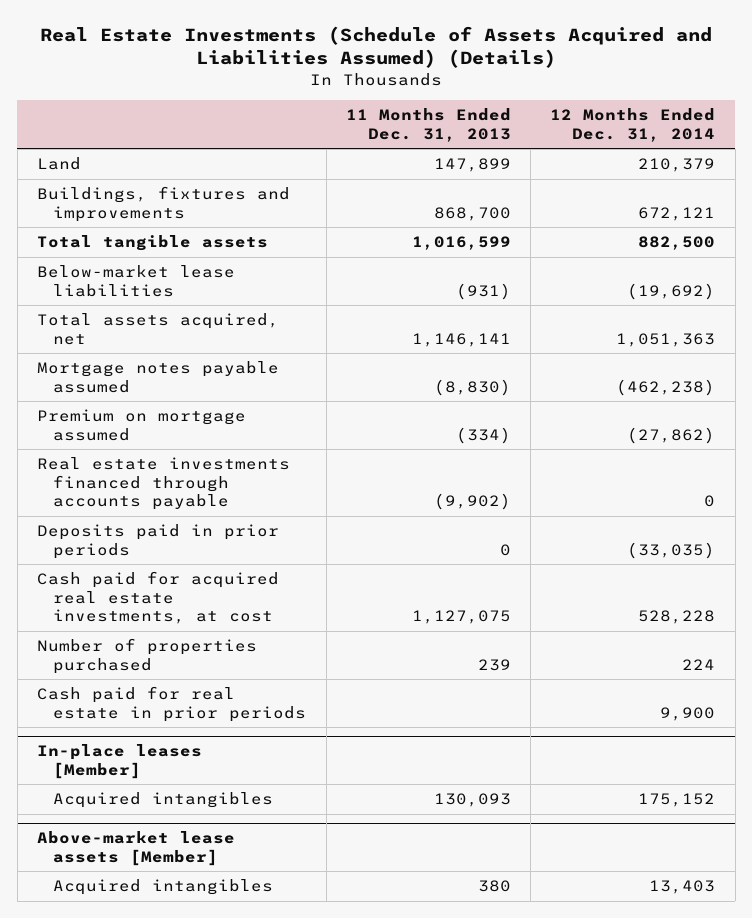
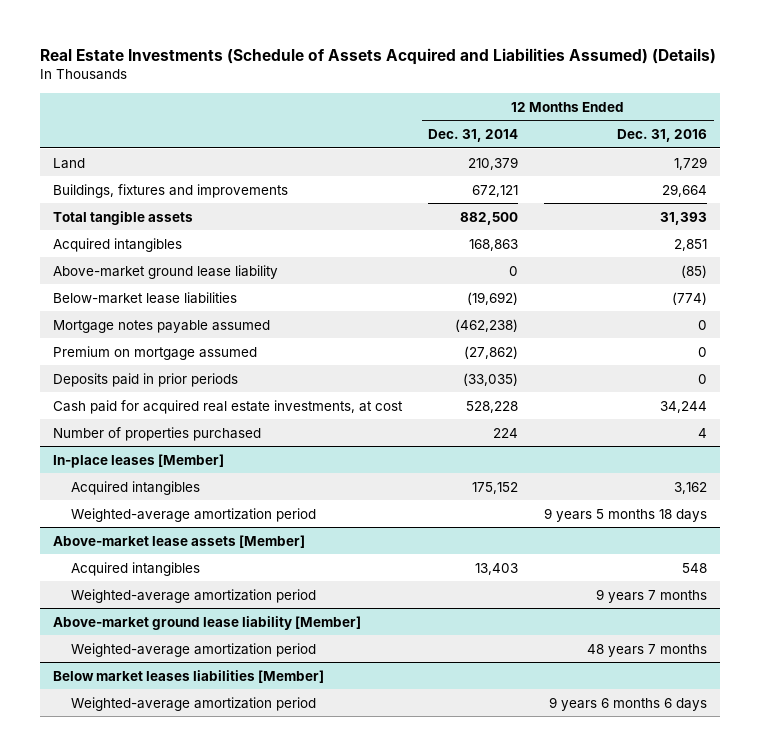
- | 11 Months Ended Dec. 31, 2013 | 12 Months Ended Dec. 31, 2014
+ | 12 Months Ended Dec. 31, 2014 | 12 Months Ended Dec. 31, 2016
+ Acquired intangibles | 168,863 | 2,851
+ Above-market ground lease liability | 0 | (85)
- Total assets acquired, net | 1,146,141 | 1,051,363
- Real estate investments financed through accounts payable | (9,902) | 0
- Cash paid for real estate in prior periods | | 9,900
@ In-place leases [Member]
+ Weighted-average amortization period | | 9 years 5 months 18 days
@ Above-market lease assets [Member]
+ Weighted-average amortization period | | 9 years 7 months
+ Above-market ground lease liability [Member]
+ Weighted-average amortization period | | 48 years 7 months
+ Below market leases liabilities [Member]
+ Weighted-average amortization period | | 9 years 6 months 6 days

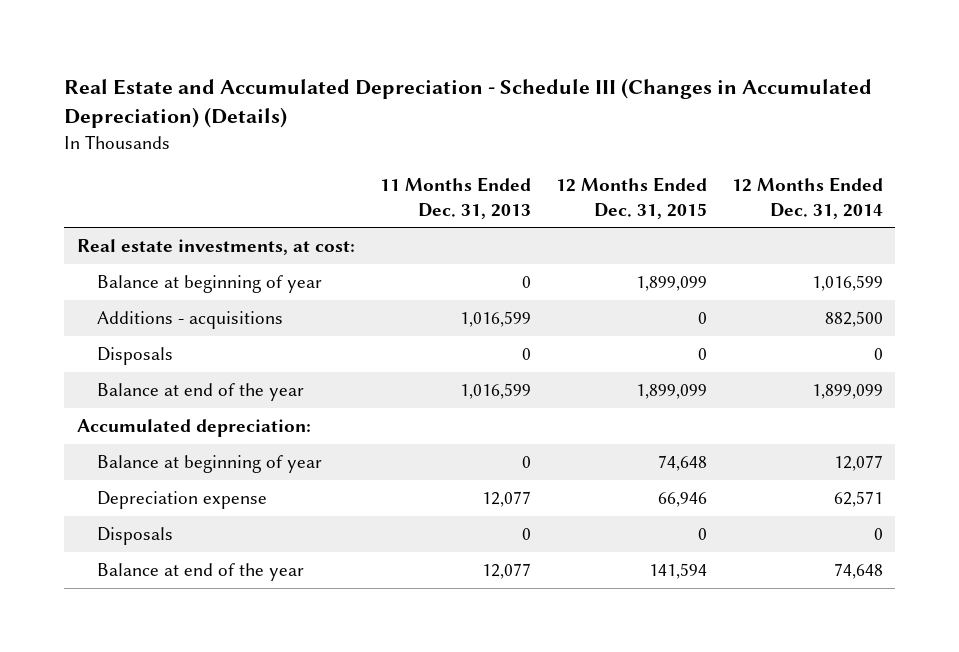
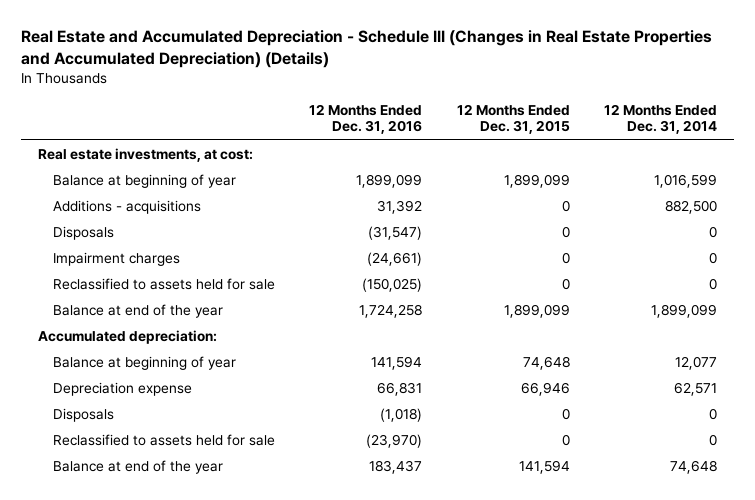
- Real Estate and Accumulated Depreciation - Schedule III (Changes in Accumulated Depreciation) (Details)
+ Real Estate and Accumulated Depreciation - Schedule III (Changes in Real Estate Properties and Accumulated Depreciation) (Details)
- | 11 Months Ended Dec. 31, 2013 | 12 Months Ended Dec. 31, 2015 | 12 Months Ended Dec. 31, 2014
+ | 12 Months Ended Dec. 31, 2016 | 12 Months Ended Dec. 31, 2015 | 12 Months Ended Dec. 31, 2014
+ Impairment charges | (24,661) | 0 | 0
+ Reclassified to assets held for sale | (150,025) | 0 | 0
+ Reclassified to assets held for sale | (23,970) | 0 | 0

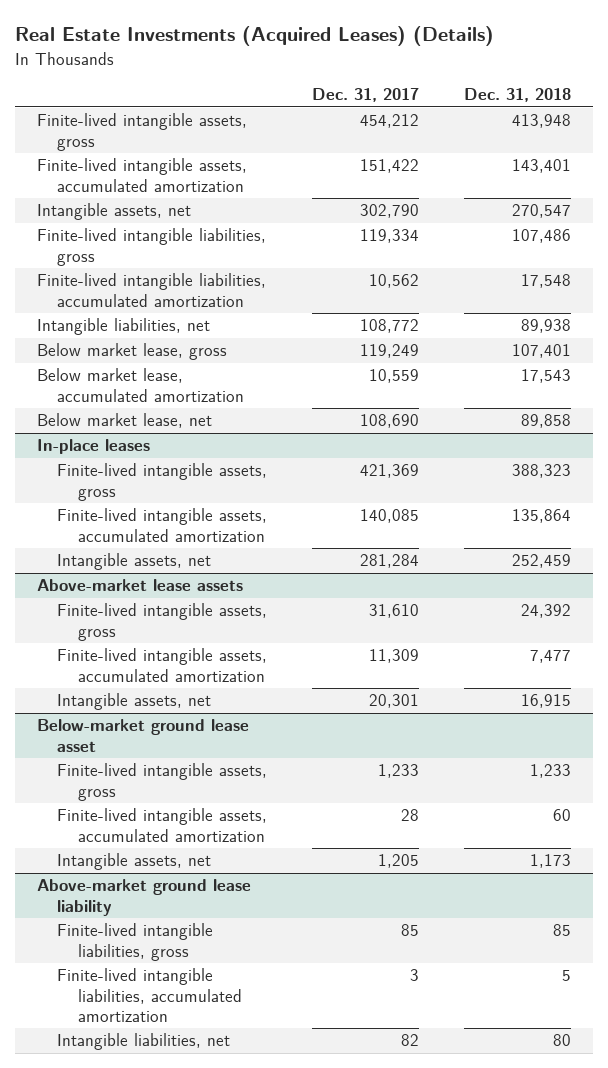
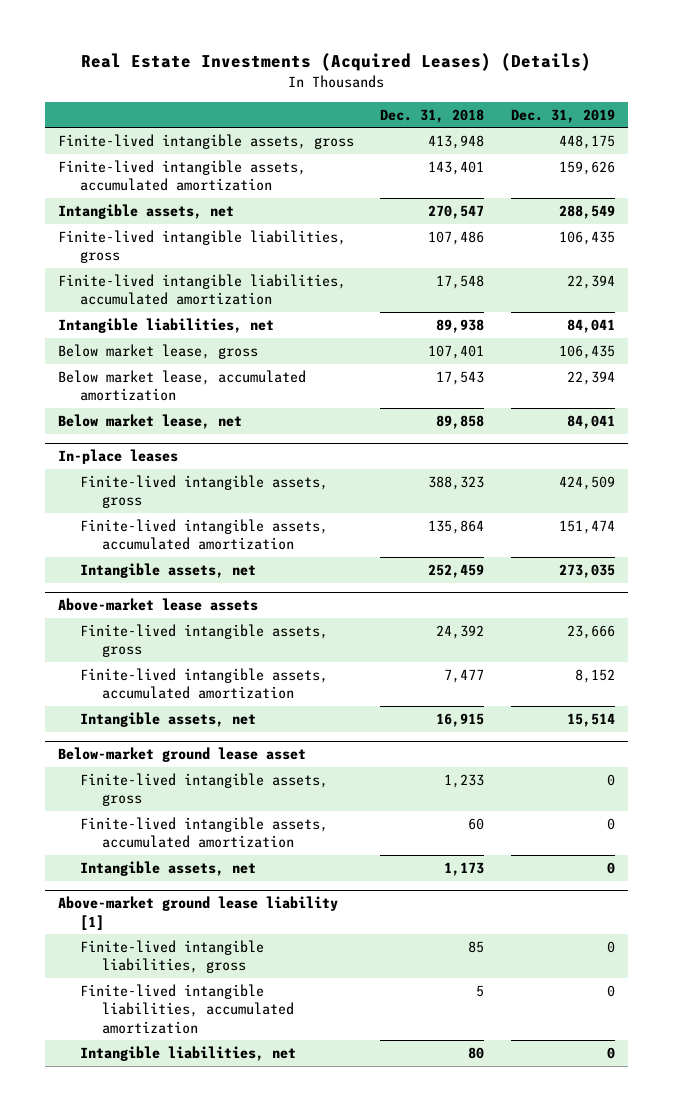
- | Dec. 31, 2017 | Dec. 31, 2018
+ | Dec. 31, 2018 | Dec. 31, 2019
- Above-market ground lease liability
+ Above-market ground lease liability [1]

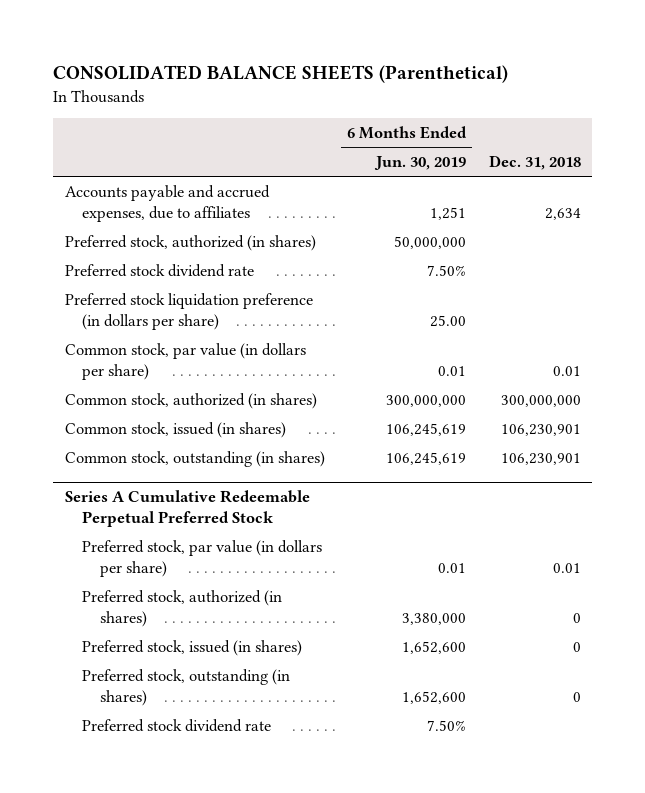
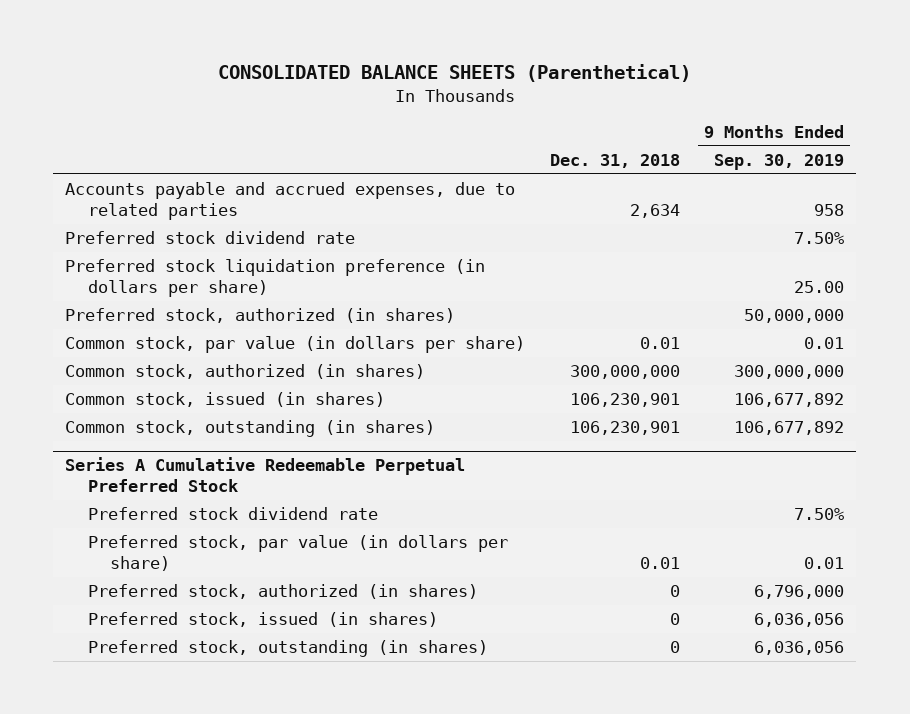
- | 6 Months Ended Jun. 30, 2019 | Dec. 31, 2018
+ | Dec. 31, 2018 | 9 Months Ended Sep. 30, 2019
- Accounts payable and accrued expenses, due to affiliates | 1,251 | 2,634
+ Accounts payable and accrued expenses, due to related parties | 2,634 | 958
moved down: Preferred stock, authorized (in shares) | | 50,000,000
@ Series A Cumulative Redeemable Perpetual Preferred Stock
moved up: Preferred stock dividend rate | | 7.50%

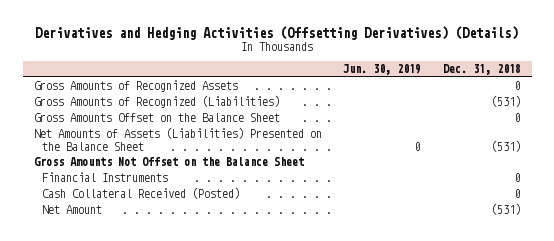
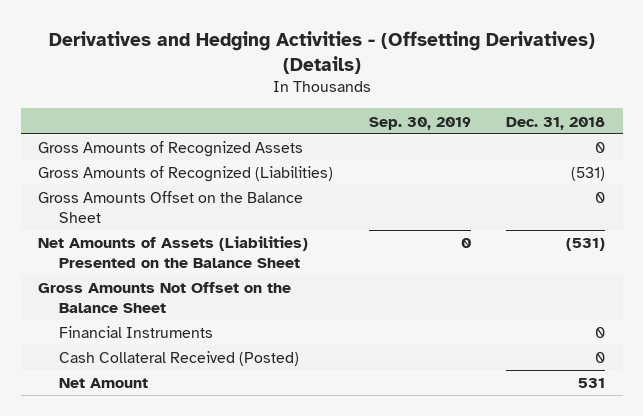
- Derivatives and Hedging Activities (Offsetting Derivatives) (Details)
+ Derivatives and Hedging Activities - (Offsetting Derivatives) (Details)
- | Jun. 30, 2019 | Dec. 31, 2018
+ | Sep. 30, 2019 | Dec. 31, 2018
- Net Amount | | (531)
+ Net Amount | | 531

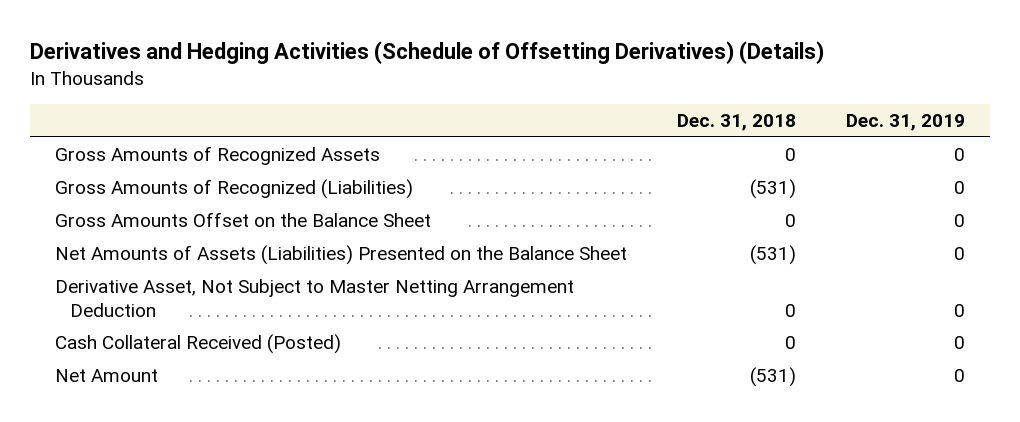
- Derivatives and Hedging Activities - (Offsetting Derivatives) (Details)
+ Derivatives and Hedging Activities (Schedule of Offsetting Derivatives) (Details)
- | Sep. 30, 2019 | Dec. 31, 2018
+ | Dec. 31, 2018 | Dec. 31, 2019
- Gross Amounts Not Offset on the Balance Sheet
- Financial Instruments | | 0
+ Derivative Asset, Not Subject to Master Netting Arrangement Deduction | 0 | 0
- Net Amount | | 531
+ Net Amount | (531) | 0

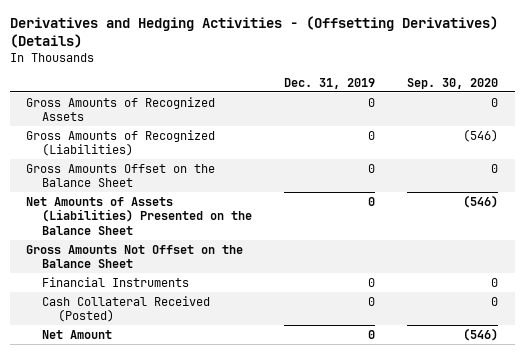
- Derivatives and Hedging Activities (Schedule of Offsetting Derivatives) (Details)
+ Derivatives and Hedging Activities - (Offsetting Derivatives) (Details)
- | Dec. 31, 2018 | Dec. 31, 2019
+ | Dec. 31, 2019 | Sep. 30, 2020
- Derivative Asset, Not Subject to Master Netting Arrangement Deduction | 0 | 0
+ Gross Amounts Not Offset on the Balance Sheet
+ Financial Instruments | 0 | 0

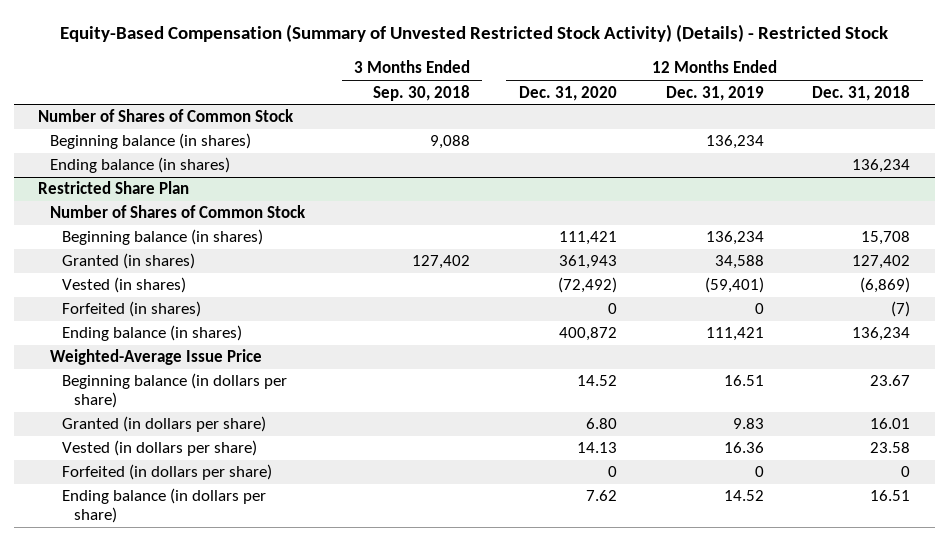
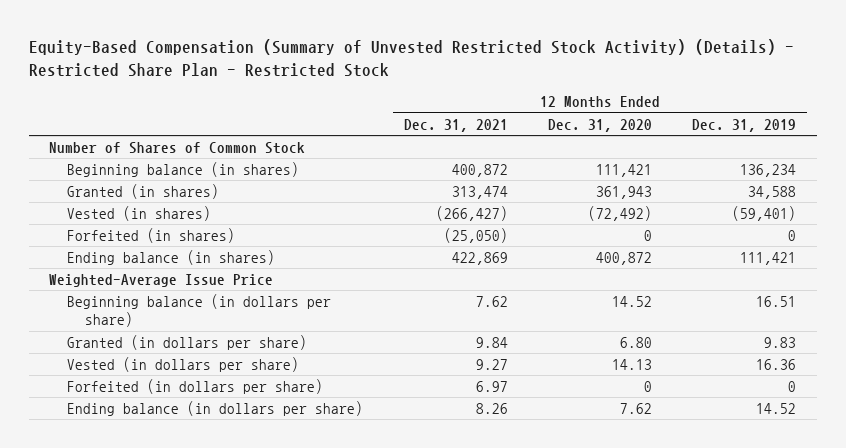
- Equity-Based Compensation (Summary of Unvested Restricted Stock Activity) (Details) - Restricted Stock
+ Equity-Based Compensation (Summary of Unvested Restricted Stock Activity) (Details) - Restricted Share Plan - Restricted Stock
- | 3 Months Ended Sep. 30, 2018 | 12 Months Ended Dec. 31, 2020 | 12 Months Ended Dec. 31, 2019 | 12 Months Ended Dec. 31, 2018
+ | 12 Months Ended Dec. 31, 2021 | 12 Months Ended Dec. 31, 2020 | 12 Months Ended Dec. 31, 2019
- Beginning balance (in shares) | 9,088 | | 136,234 |
- Ending balance (in shares) | | | | 136,234
- Restricted Share Plan
- Number of Shares of Common Stock

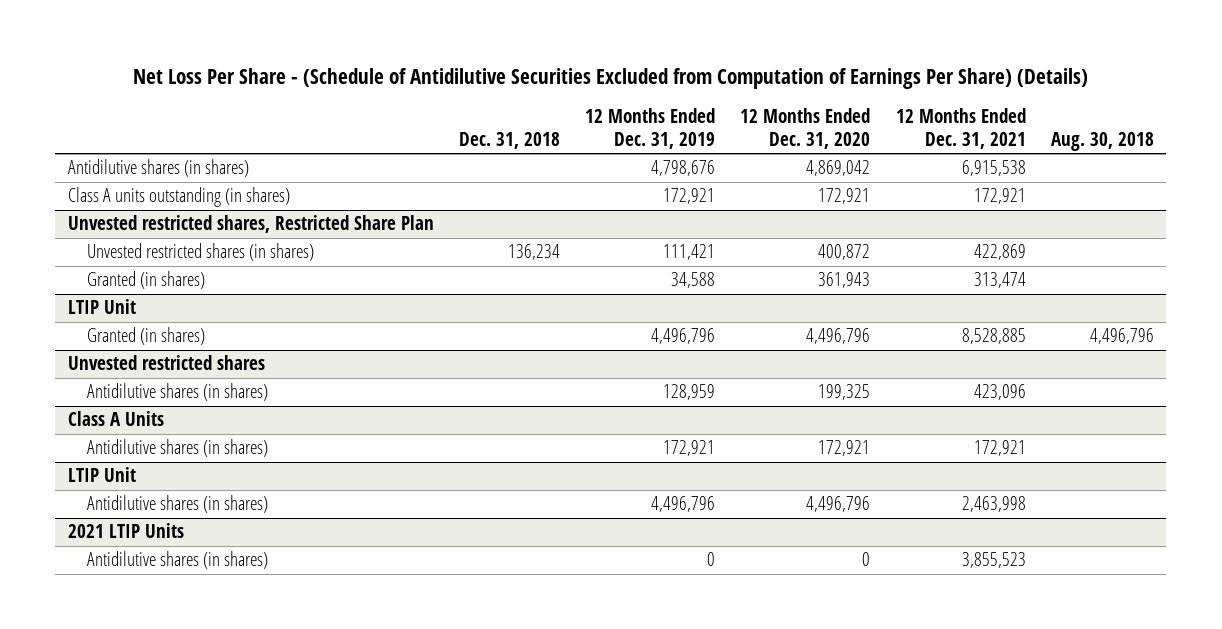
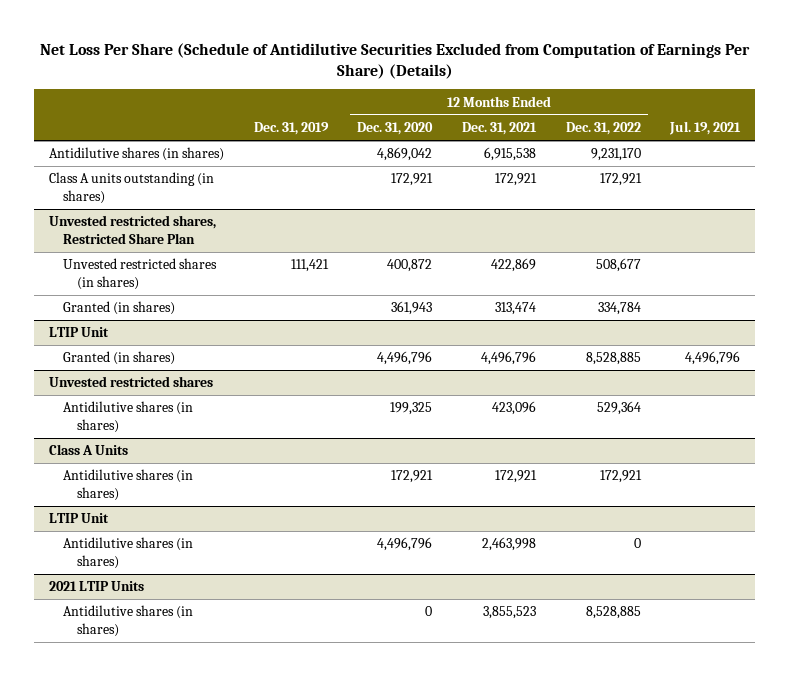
- Net Loss Per Share - (Schedule of Antidilutive Securities Excluded from Computation of Earnings Per Share) (Details)
+ Net Loss Per Share (Schedule of Antidilutive Securities Excluded from Computation of Earnings Per Share) (Details)
- | Dec. 31, 2018 | 12 Months Ended Dec. 31, 2019 | 12 Months Ended Dec. 31, 2020 | 12 Months Ended Dec. 31, 2021 | Aug. 30, 2018
+ | Dec. 31, 2019 | 12 Months Ended Dec. 31, 2020 | 12 Months Ended Dec. 31, 2021 | 12 Months Ended Dec. 31, 2022 | Jul. 19, 2021
@ LTIP Unit
- Granted (in shares) | | 4,496,796 | 4,496,796 | 8,528,885 | 4,496,796
+ Granted (in shares) | | 4,496,796 | 4,496,796 | 8,528,885 | 4,496,796

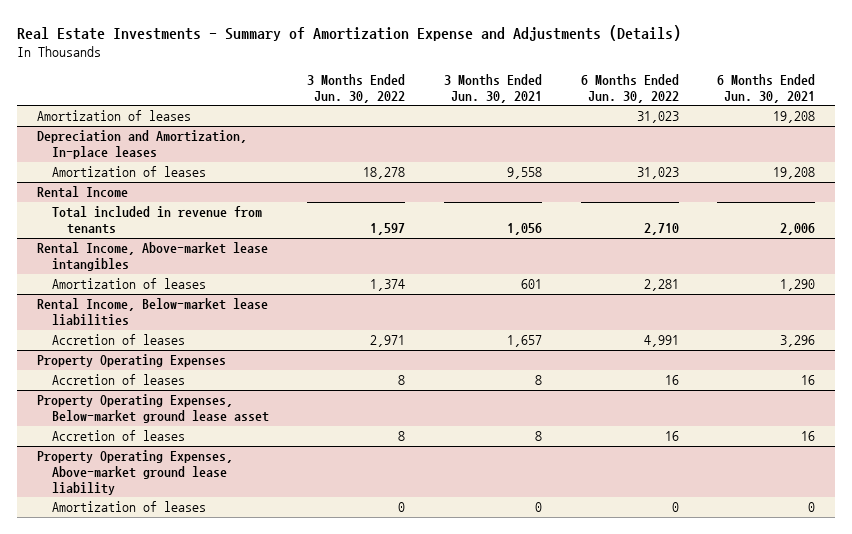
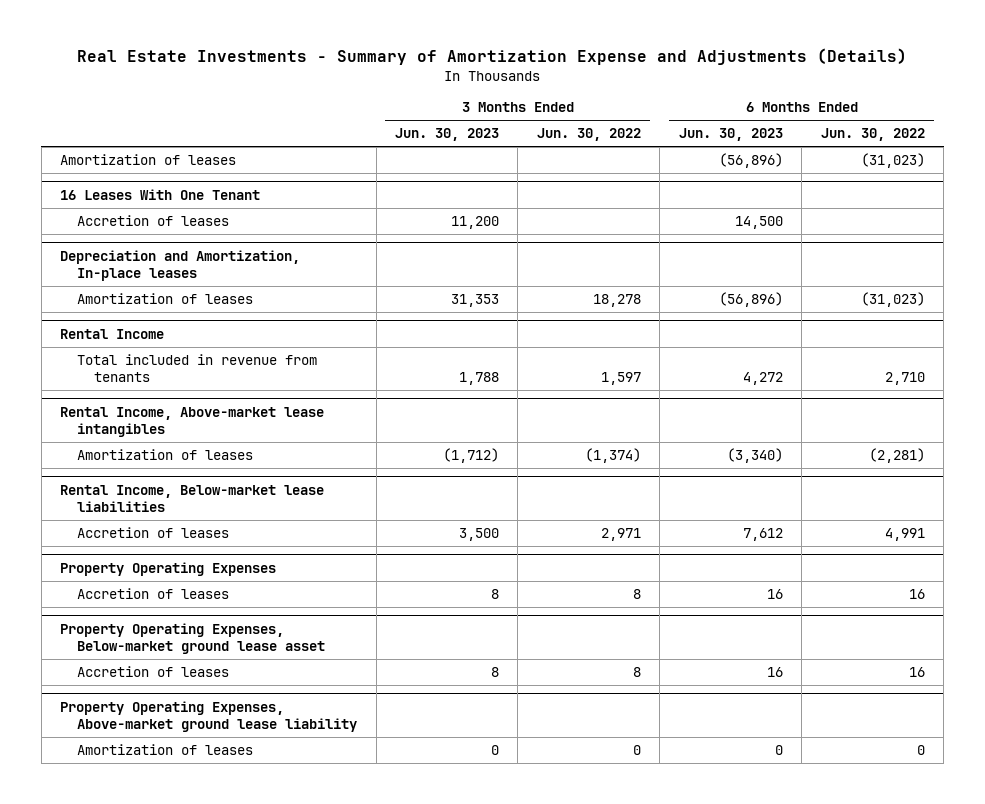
- | 3 Months Ended Jun. 30, 2022 | 3 Months Ended Jun. 30, 2021 | 6 Months Ended Jun. 30, 2022 | 6 Months Ended Jun. 30, 2021
+ | 3 Months Ended Jun. 30, 2023 | 3 Months Ended Jun. 30, 2022 | 6 Months Ended Jun. 30, 2023 | 6 Months Ended Jun. 30, 2022
- Amortization of leases | | | 31,023 | 19,208
+ Amortization of leases | | | (56,896) | (31,023)
+ 16 Leases With One Tenant
+ Accretion of leases | 11,200 | | 14,500 |
@ Depreciation and Amortization, In-place leases
- Amortization of leases | 18,278 | 9,558 | 31,023 | 19,208
+ Amortization of leases | 31,353 | 18,278 | (56,896) | (31,023)
@ Rental Income, Above-market lease intangibles
- Amortization of leases | 1,374 | 601 | 2,281 | 1,290
+ Amortization of leases | (1,712) | (1,374) | (3,340) | (2,281)

